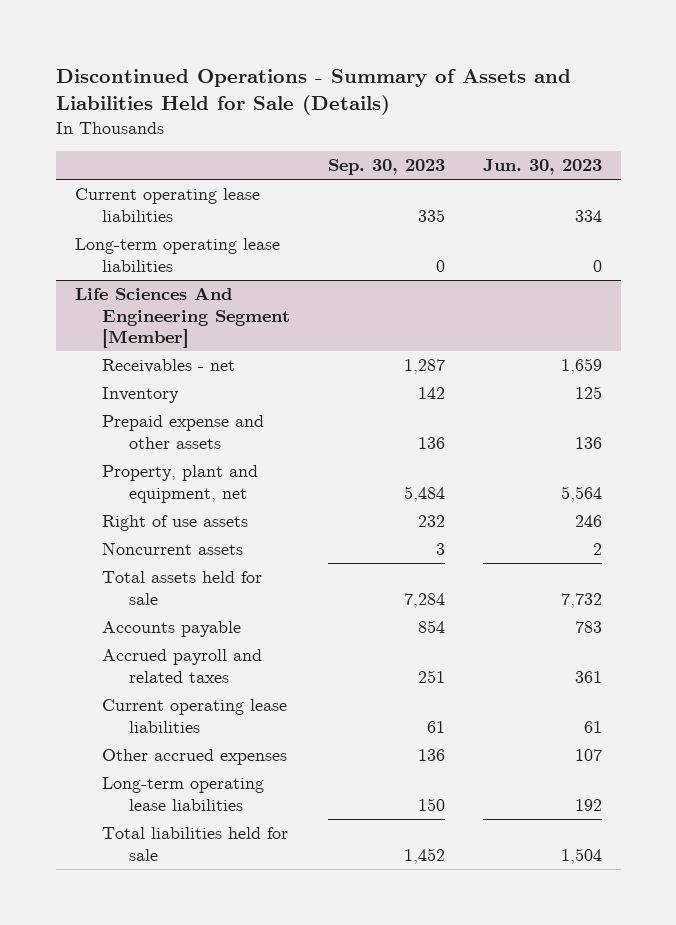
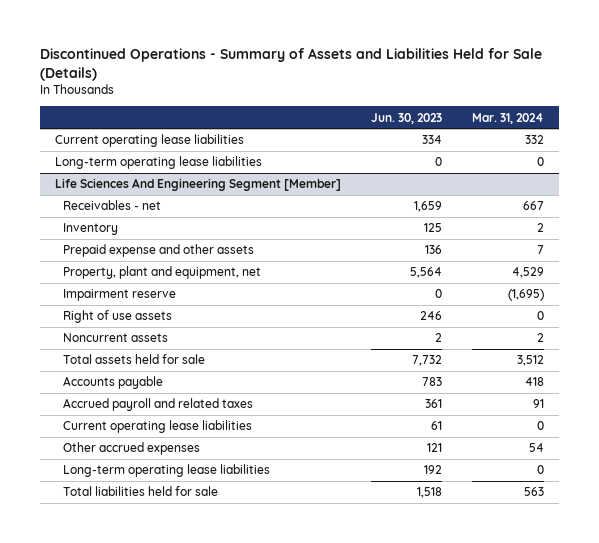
- | Sep. 30, 2023 | Jun. 30, 2023
+ | Jun. 30, 2023 | Mar. 31, 2024
@ Life Sciences And Engineering Segment [Member]
+ Impairment reserve | 0 | (1,695)
- Other accrued expenses | 136 | 107
+ Other accrued expenses | 121 | 54
- Total liabilities held for sale | 1,452 | 1,504
+ Total liabilities held for sale | 1,518 | 563

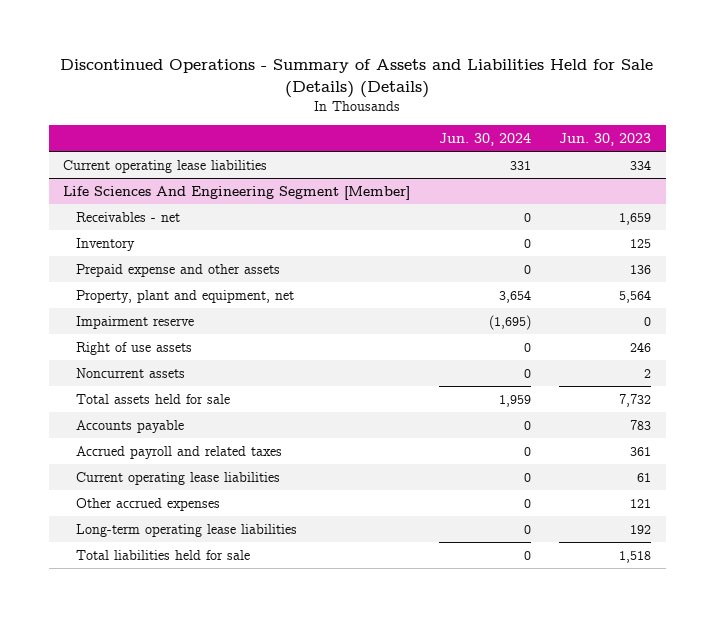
- Discontinued Operations - Summary of Assets and Liabilities Held for Sale (Details)
+ Discontinued Operations - Summary of Assets and Liabilities Held for Sale (Details) (Details)
- | Jun. 30, 2023 | Mar. 31, 2024
+ | Jun. 30, 2024 | Jun. 30, 2023
- Long-term operating lease liabilities | 0 | 0

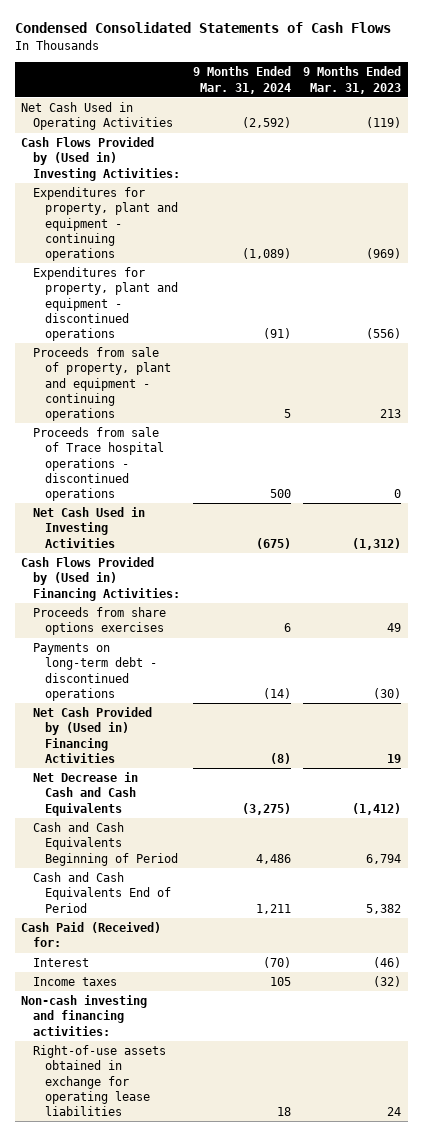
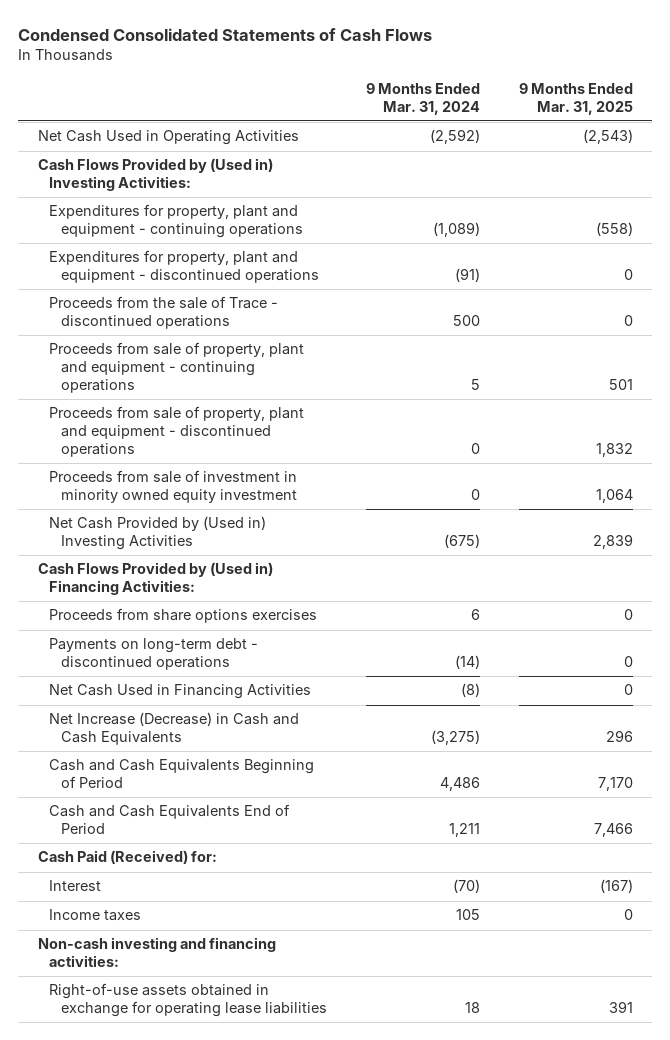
- | 9 Months Ended Mar. 31, 2024 | 9 Months Ended Mar. 31, 2023
+ | 9 Months Ended Mar. 31, 2024 | 9 Months Ended Mar. 31, 2025
+ Proceeds from the sale of Trace - discontinued operations | 500 | 0
- Proceeds from sale of Trace hospital operations - discontinued operations | 500 | 0
- Net Cash Used in Investing Activities | (675) | (1,312)
+ Proceeds from sale of property, plant and equipment - discontinued operations | 0 | 1,832
+ Proceeds from sale of investment in minority owned equity investment | 0 | 1,064
+ Net Cash Provided by (Used in) Investing Activities | (675) | 2,839
- Net Cash Provided by (Used in) Financing Activities | (8) | 19
- Net Decrease in Cash and Cash Equivalents | (3,275) | (1,412)
+ Net Cash Used in Financing Activities | (8) | 0
+ Net Increase (Decrease) in Cash and Cash Equivalents | (3,275) | 296

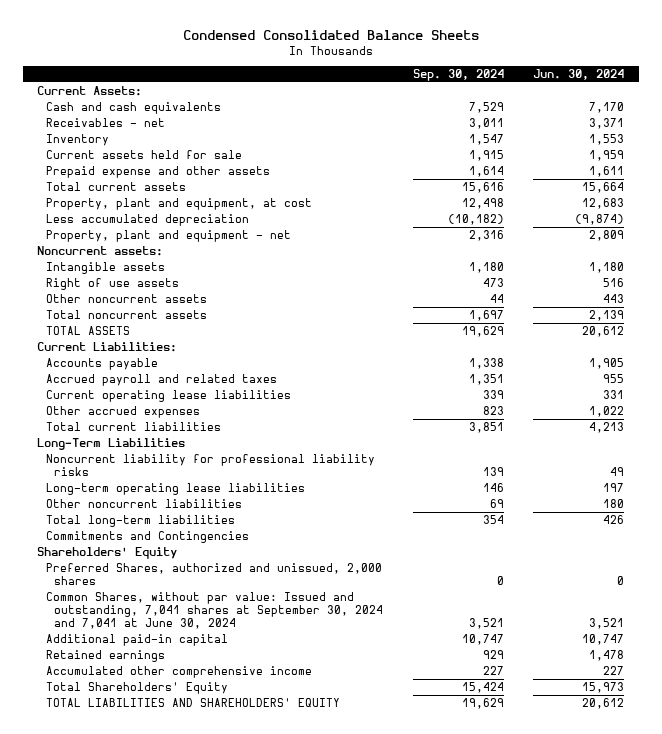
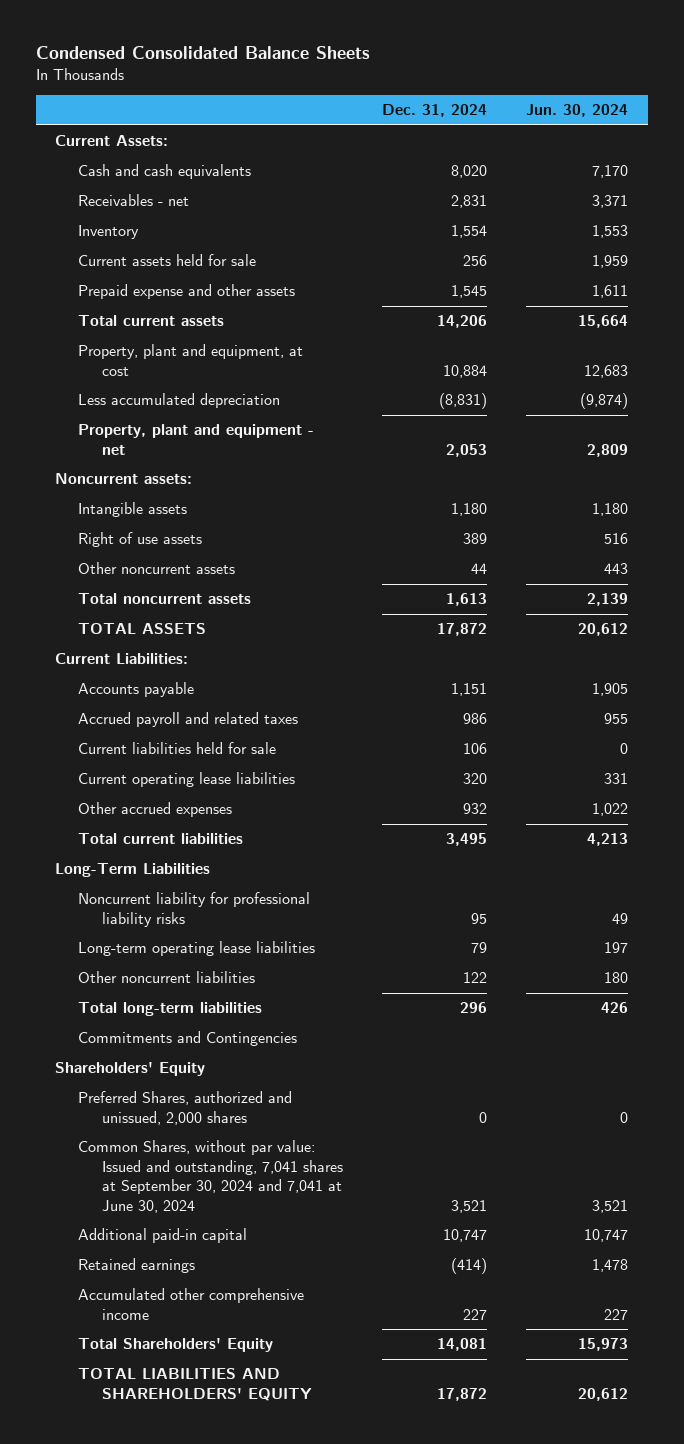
- | Sep. 30, 2024 | Jun. 30, 2024
+ | Dec. 31, 2024 | Jun. 30, 2024
+ Current liabilities held for sale | 106 | 0

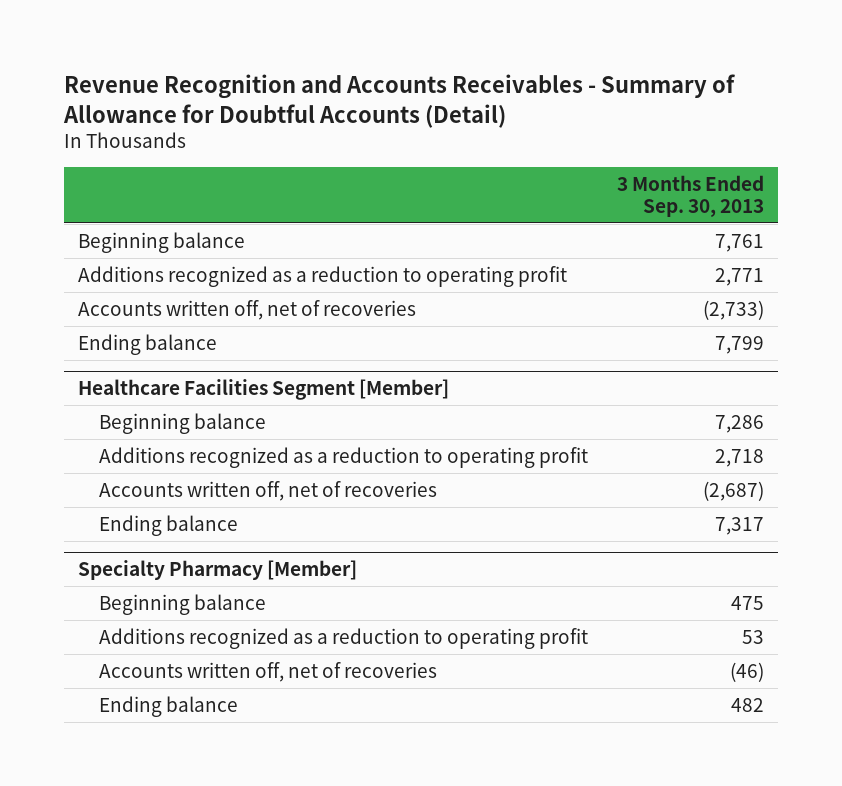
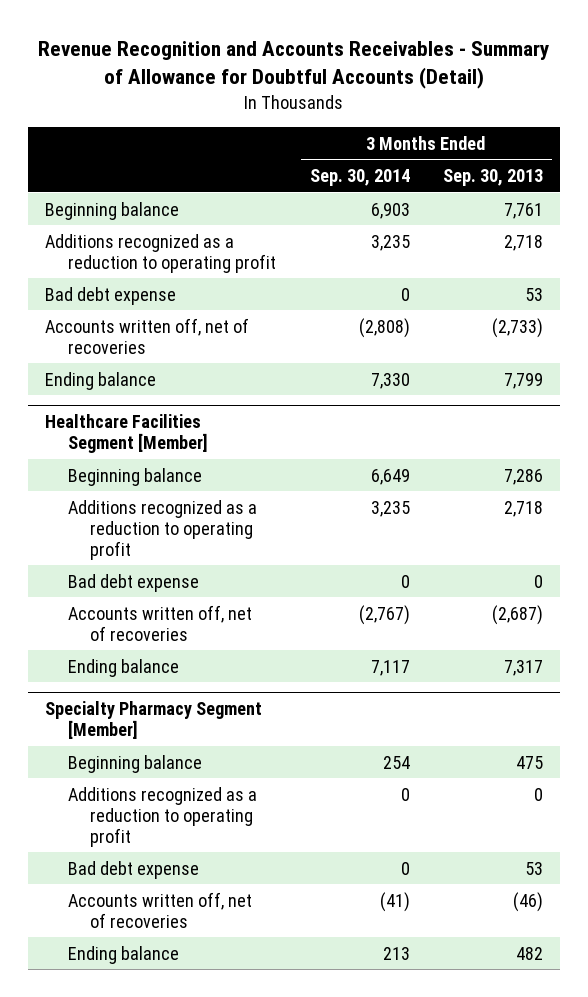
- | 3 Months Ended Sep. 30, 2013
+ | 3 Months Ended Sep. 30, 2014 | 3 Months Ended Sep. 30, 2013
- Additions recognized as a reduction to operating profit | 2,771
+ Additions recognized as a reduction to operating profit | 3,235 | 2,718
+ Bad debt expense | 0 | 53
@ Healthcare Facilities Segment [Member]
+ Bad debt expense | 0 | 0
- Specialty Pharmacy [Member]
+ Specialty Pharmacy Segment [Member]
- Additions recognized as a reduction to operating profit | 53
+ Additions recognized as a reduction to operating profit | 0 | 0
+ Bad debt expense | 0 | 53

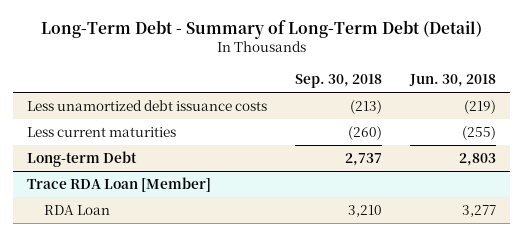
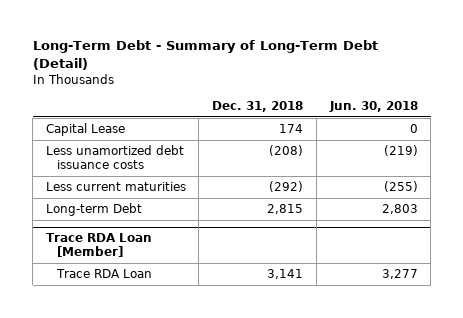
- | Sep. 30, 2018 | Jun. 30, 2018
+ | Dec. 31, 2018 | Jun. 30, 2018
+ Capital Lease | 174 | 0
@ Trace RDA Loan [Member]
- RDA Loan | 3,210 | 3,277
+ Trace RDA Loan | 3,141 | 3,277

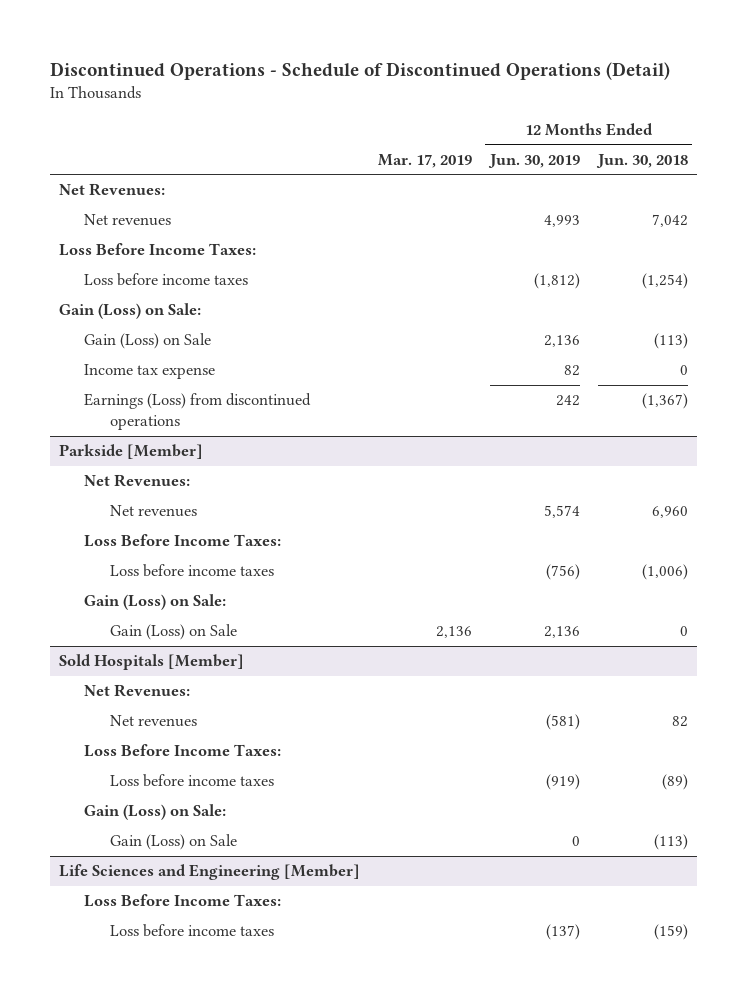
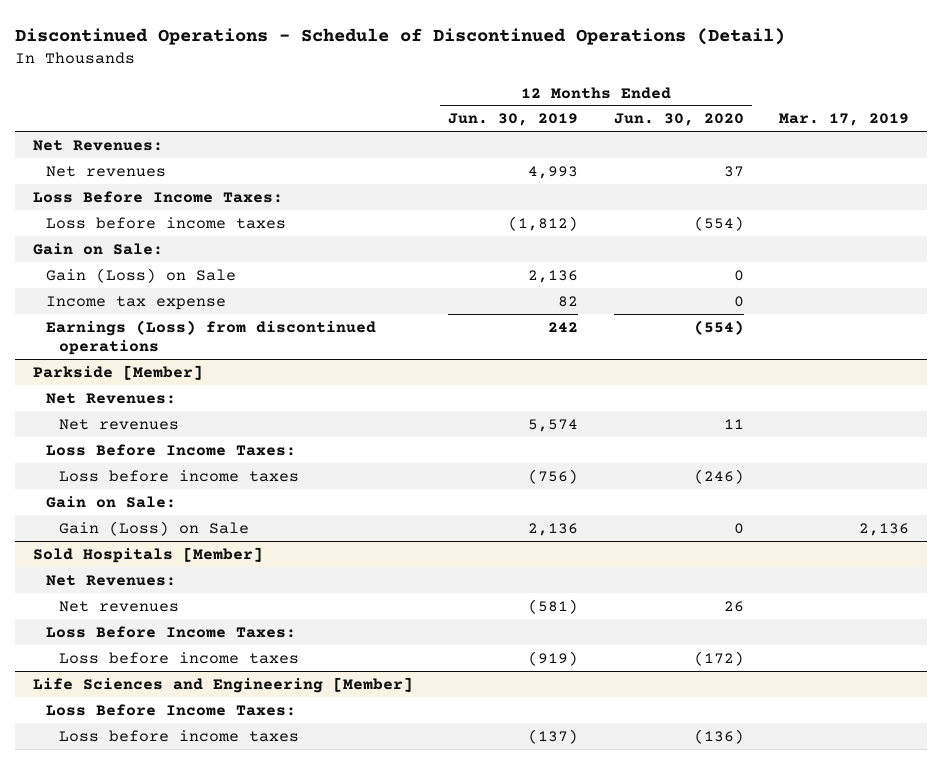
- | Mar. 17, 2019 | 12 Months Ended Jun. 30, 2019 | 12 Months Ended Jun. 30, 2018
+ | 12 Months Ended Jun. 30, 2019 | 12 Months Ended Jun. 30, 2020 | Mar. 17, 2019
- Gain (Loss) on Sale:
+ Gain on Sale:
@ Parkside [Member]
- Gain (Loss) on Sale:
+ Gain on Sale:
@ Sold Hospitals [Member]
- Gain (Loss) on Sale:
- Gain (Loss) on Sale | | 0 | (113)

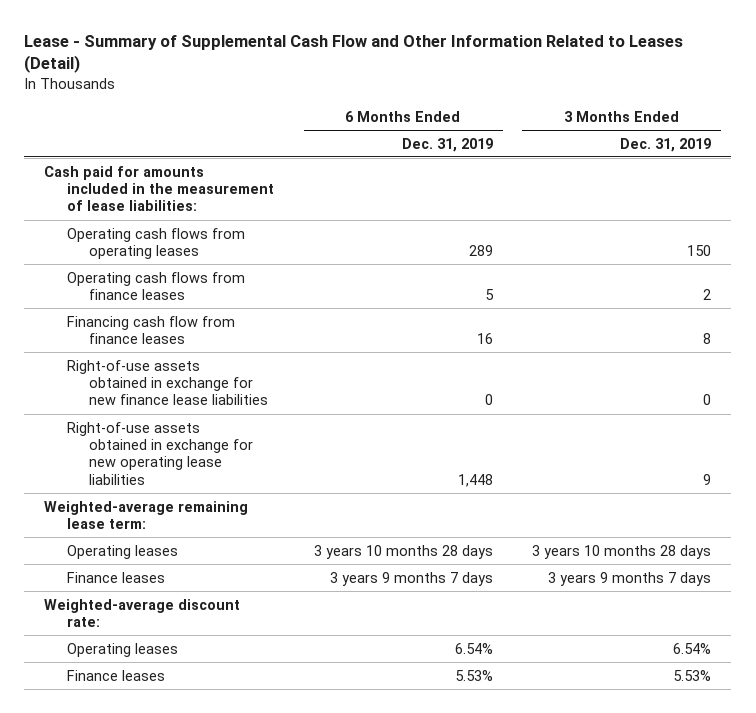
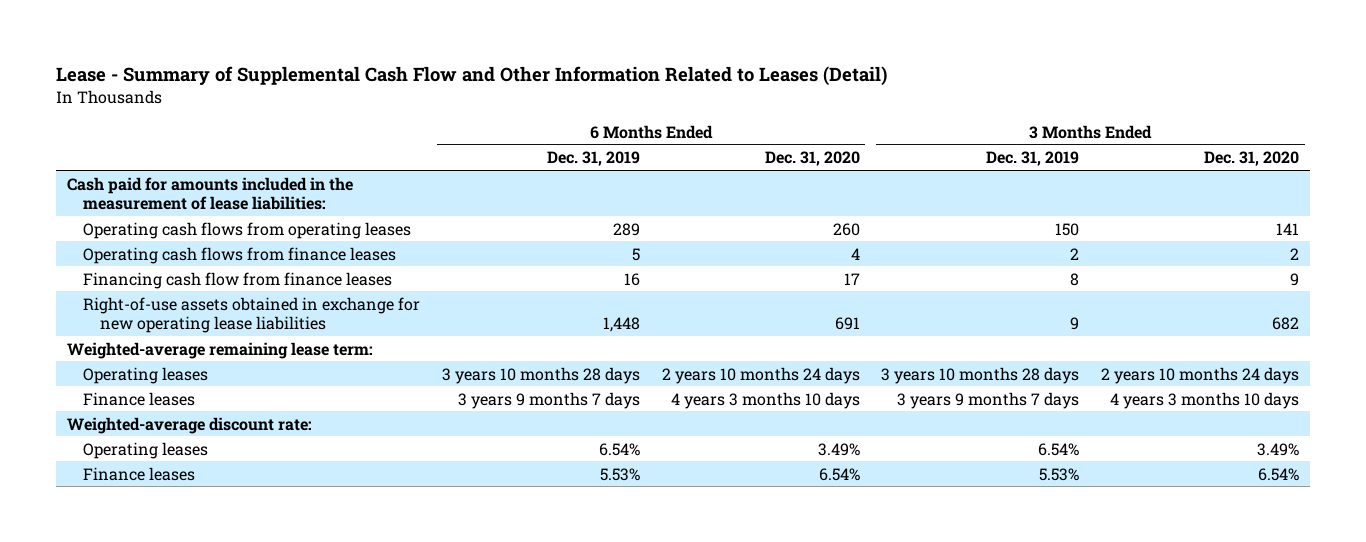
- | 6 Months Ended Dec. 31, 2019 | 3 Months Ended Dec. 31, 2019
+ | 6 Months Ended Dec. 31, 2019 | 6 Months Ended Dec. 31, 2020 | 3 Months Ended Dec. 31, 2019 | 3 Months Ended Dec. 31, 2020
- Right-of-use assets obtained in exchange for new finance lease liabilities | 0 | 0

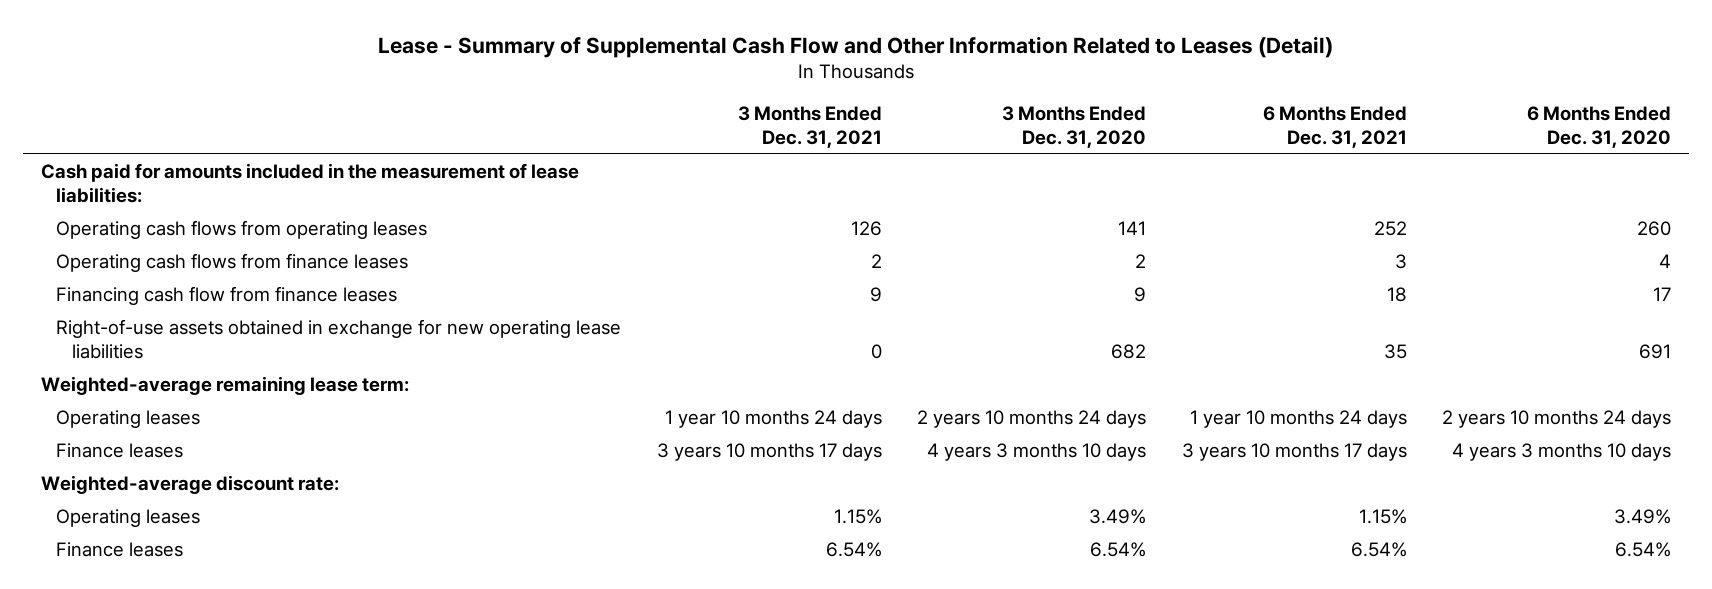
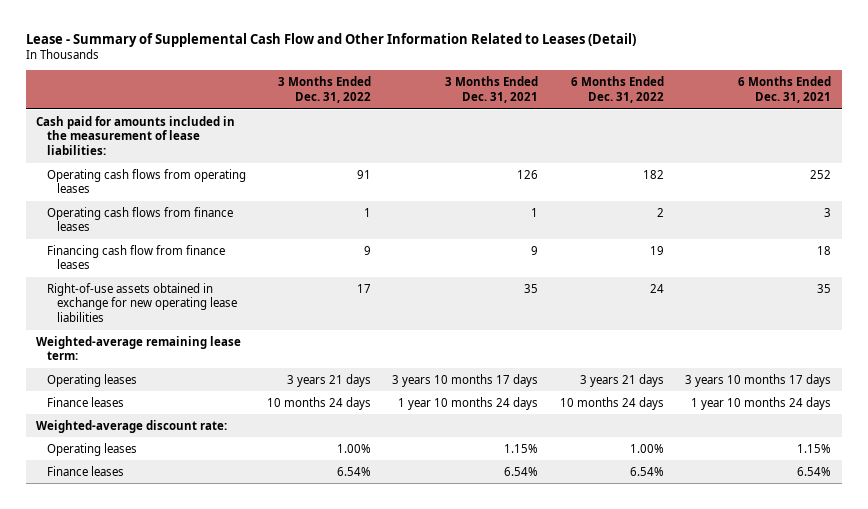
- | 3 Months Ended Dec. 31, 2021 | 3 Months Ended Dec. 31, 2020 | 6 Months Ended Dec. 31, 2021 | 6 Months Ended Dec. 31, 2020
+ | 3 Months Ended Dec. 31, 2022 | 3 Months Ended Dec. 31, 2021 | 6 Months Ended Dec. 31, 2022 | 6 Months Ended Dec. 31, 2021
- Operating cash flows from finance leases | 2 | 2 | 3 | 4
+ Operating cash flows from finance leases | 1 | 1 | 2 | 3
- Right-of-use assets obtained in exchange for new operating lease liabilities | 0 | 682 | 35 | 691
+ Right-of-use assets obtained in exchange for new operating lease liabilities | 17 | 35 | 24 | 35
- Operating leases | 1 year 10 months 24 days | 2 years 10 months 24 days | 1 year 10 months 24 days | 2 years 10 months 24 days
- Finance leases | 3 years 10 months 17 days | 4 years 3 months 10 days | 3 years 10 months 17 days | 4 years 3 months 10 days
+ Operating leases | 3 years 21 days | 3 years 10 months 17 days | 3 years 21 days | 3 years 10 months 17 days
+ Finance leases | 10 months 24 days | 1 year 10 months 24 days | 10 months 24 days | 1 year 10 months 24 days

